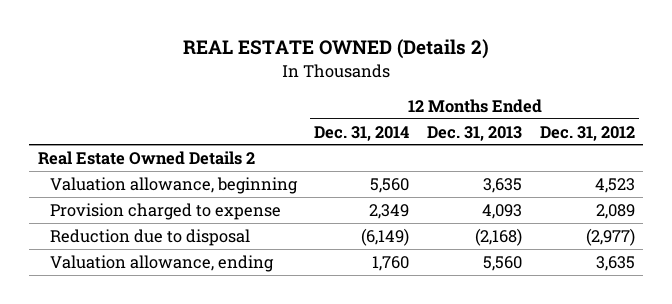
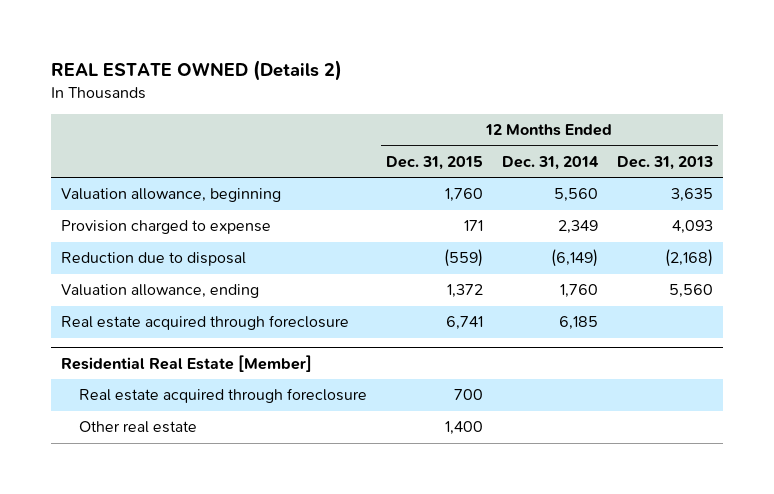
- | 12 Months Ended Dec. 31, 2014 | 12 Months Ended Dec. 31, 2013 | 12 Months Ended Dec. 31, 2012
+ | 12 Months Ended Dec. 31, 2015 | 12 Months Ended Dec. 31, 2014 | 12 Months Ended Dec. 31, 2013
- Real Estate Owned Details 2
+ Real estate acquired through foreclosure | 6,741 | 6,185 |
+ Residential Real Estate [Member]
+ Real estate acquired through foreclosure | 700 | |
+ Other real estate | 1,400 | |

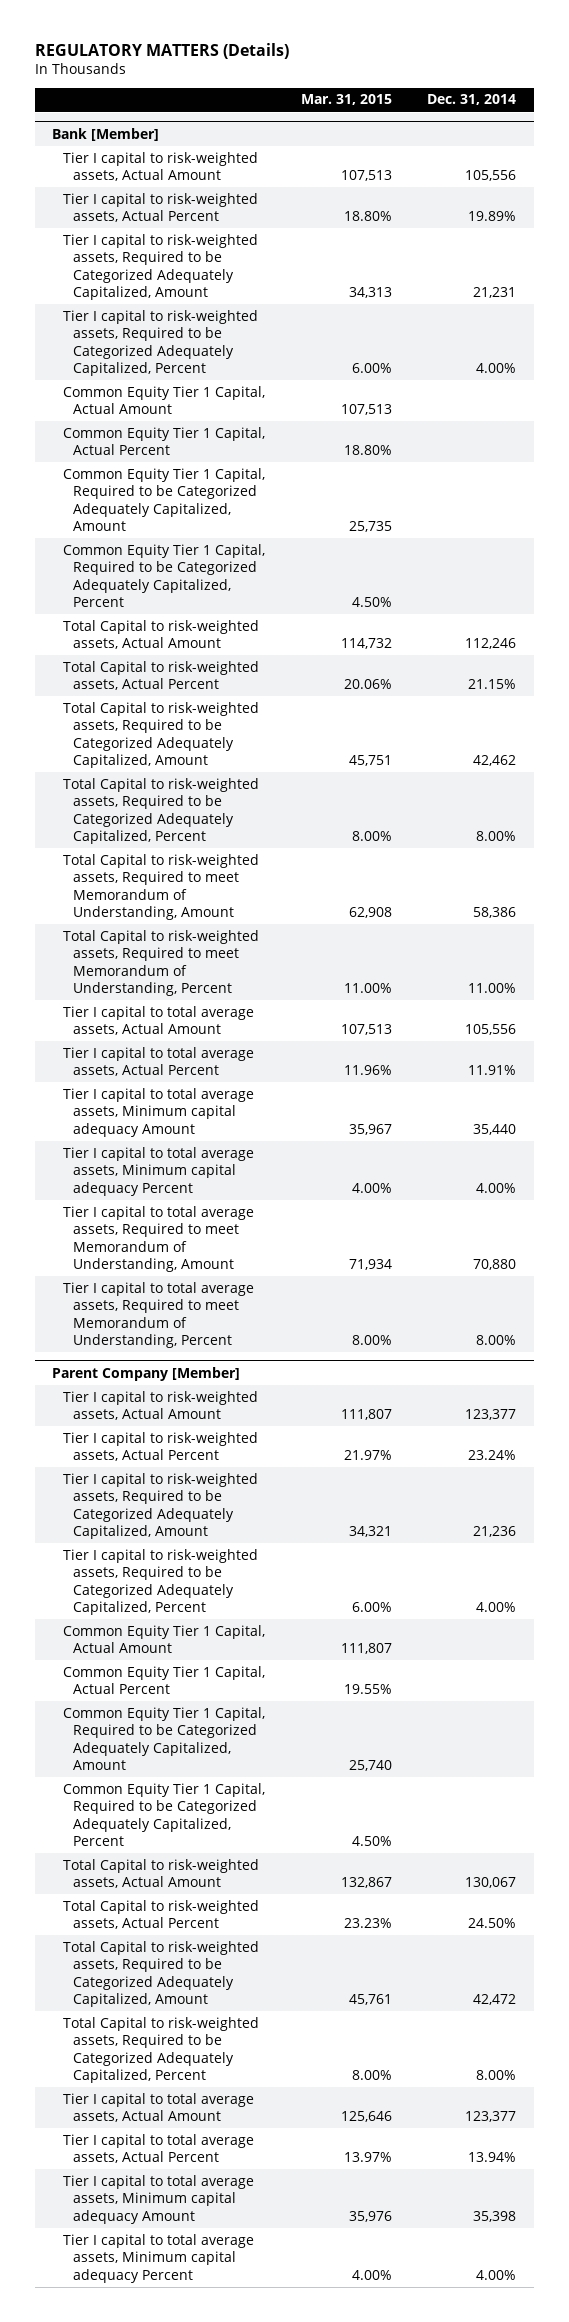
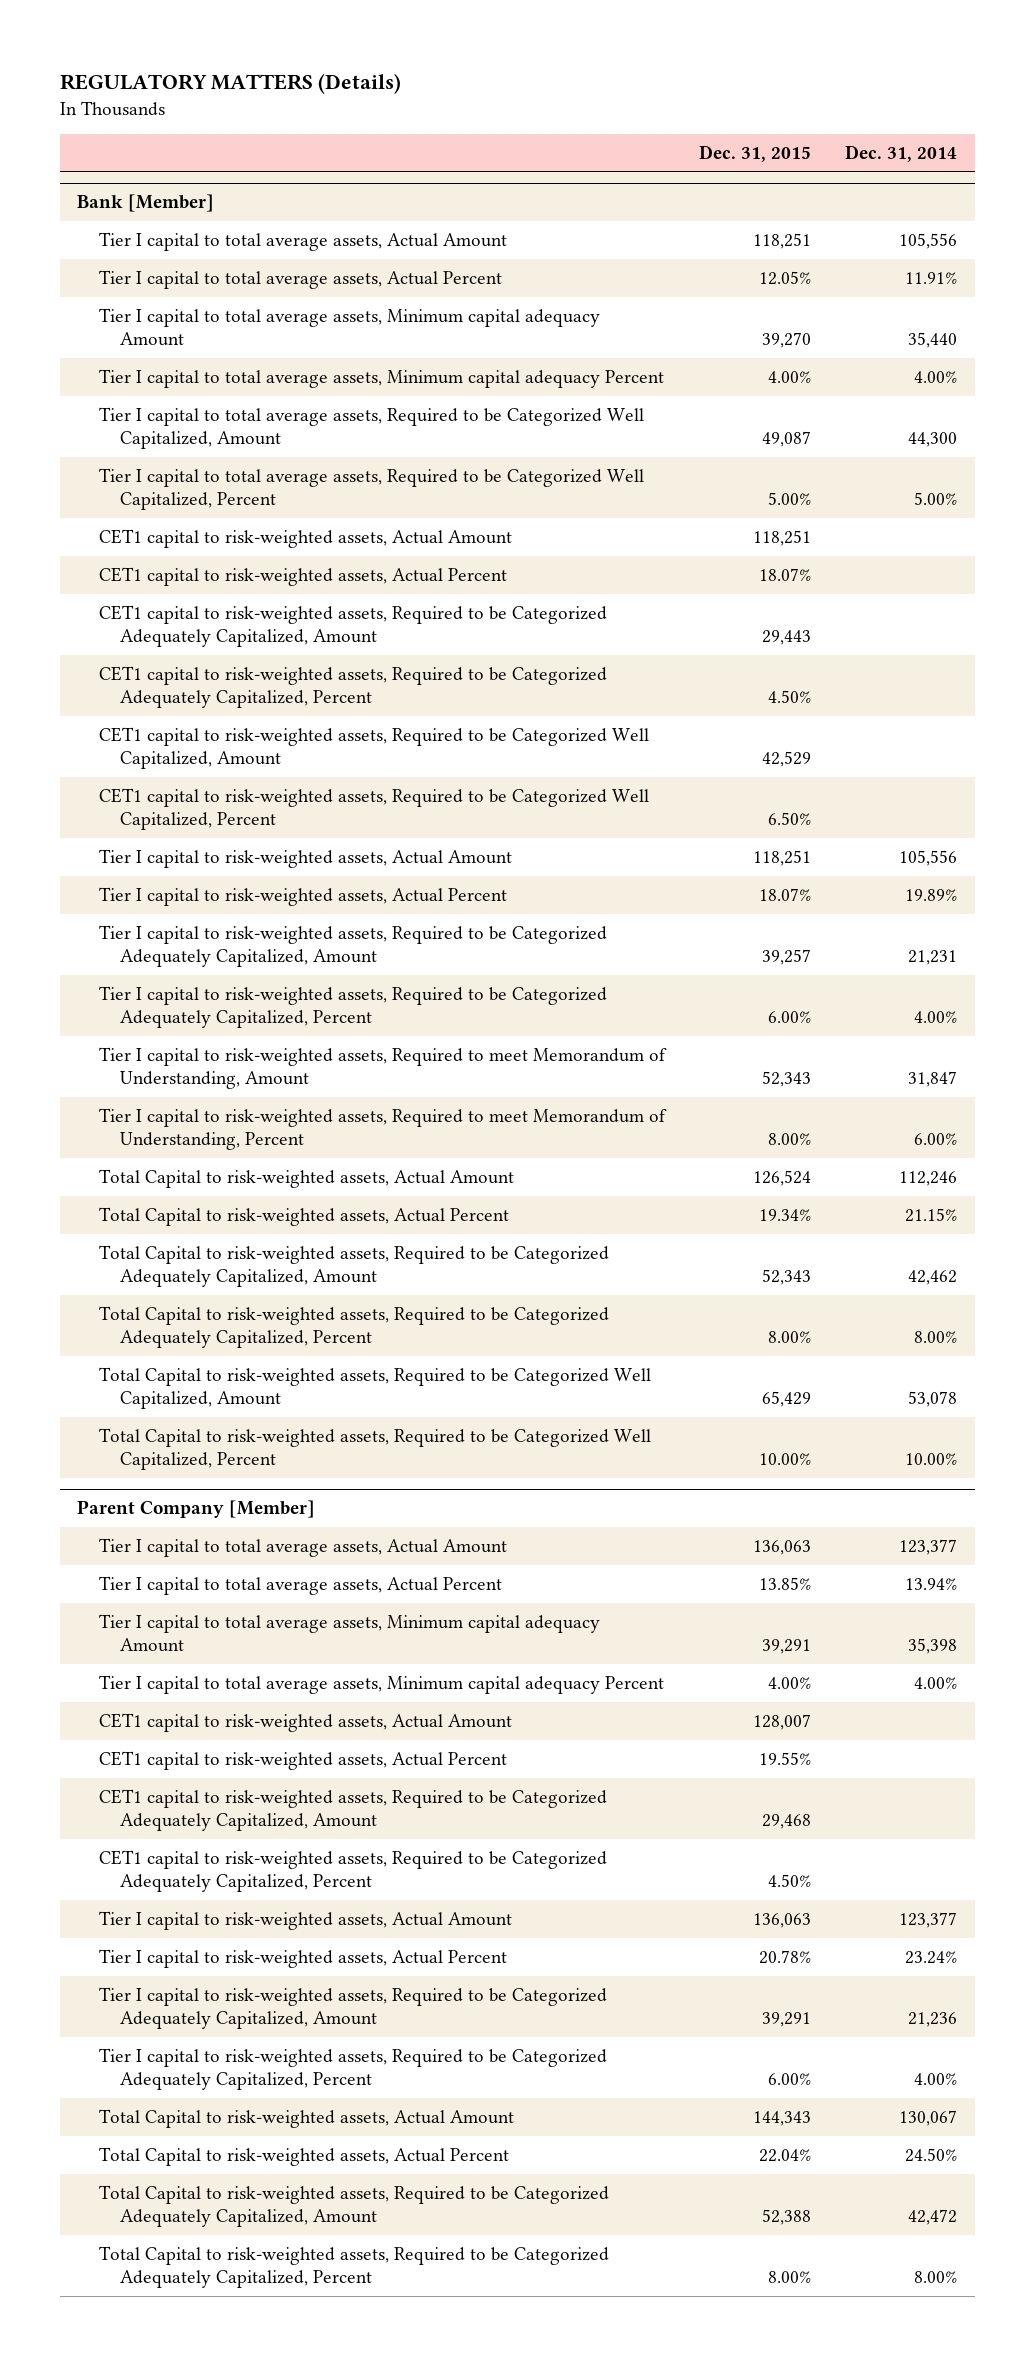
- | Mar. 31, 2015 | Dec. 31, 2014
+ | Dec. 31, 2015 | Dec. 31, 2014
@ Bank [Member]
moved up: Tier I capital to total average assets, Actual Amount | 118,251 | 105,556
moved up: Tier I capital to total average assets, Actual Percent | 12.05% | 11.91%
moved up: Tier I capital to total average assets, Minimum capital adequacy Amount | 39,270 | 35,440
moved up: Tier I capital to total average assets, Minimum capital adequacy Percent | 4.00% | 4.00%
+ Tier I capital to total average assets, Required to be Categorized Well Capitalized, Amount | 49,087 | 44,300
+ Tier I capital to total average assets, Required to be Categorized Well Capitalized, Percent | 5.00% | 5.00%
+ CET1 capital to risk-weighted assets, Actual Amount | 118,251 |
+ CET1 capital to risk-weighted assets, Actual Percent | 18.07% |
+ CET1 capital to risk-weighted assets, Required to be Categorized Adequately Capitalized, Amount | 29,443 |
+ CET1 capital to risk-weighted assets, Required to be Categorized Adequately Capitalized, Percent | 4.50% |
+ CET1 capital to risk-weighted assets, Required to be Categorized Well Capitalized, Amount | 42,529 |
+ CET1 capital to risk-weighted assets, Required to be Categorized Well Capitalized, Percent | 6.50% |
- Common Equity Tier 1 Capital, Actual Amount | 107,513 |
- Common Equity Tier 1 Capital, Actual Percent | 18.80% |
- Common Equity Tier 1 Capital, Required to be Categorized Adequately Capitalized, Amount | 25,735 |
- Common Equity Tier 1 Capital, Required to be Categorized Adequately Capitalized, Percent | 4.50% |
+ Tier I capital to risk-weighted assets, Required to meet Memorandum of Understanding, Amount | 52,343 | 31,847
+ Tier I capital to risk-weighted assets, Required to meet Memorandum of Understanding, Percent | 8.00% | 6.00%
- Total Capital to risk-weighted assets, Required to meet Memorandum of Understanding, Amount | 62,908 | 58,386
- Total Capital to risk-weighted assets, Required to meet Memorandum of Understanding, Percent | 11.00% | 11.00%
- Tier I capital to total average assets, Required to meet Memorandum of Understanding, Amount | 71,934 | 70,880
- Tier I capital to total average assets, Required to meet Memorandum of Understanding, Percent | 8.00% | 8.00%
+ Total Capital to risk-weighted assets, Required to be Categorized Well Capitalized, Amount | 65,429 | 53,078
+ Total Capital to risk-weighted assets, Required to be Categorized Well Capitalized, Percent | 10.00% | 10.00%
@ Parent Company [Member]
moved up: Tier I capital to total average assets, Actual Amount | 136,063 | 123,377
moved up: Tier I capital to total average assets, Actual Percent | 13.85% | 13.94%
moved up: Tier I capital to total average assets, Minimum capital adequacy Amount | 39,291 | 35,398
moved up: Tier I capital to total average assets, Minimum capital adequacy Percent | 4.00% | 4.00%
+ CET1 capital to risk-weighted assets, Actual Amount | 128,007 |
+ CET1 capital to risk-weighted assets, Actual Percent | 19.55% |
+ CET1 capital to risk-weighted assets, Required to be Categorized Adequately Capitalized, Amount | 29,468 |
+ CET1 capital to risk-weighted assets, Required to be Categorized Adequately Capitalized, Percent | 4.50% |
- Common Equity Tier 1 Capital, Actual Amount | 111,807 |
- Common Equity Tier 1 Capital, Actual Percent | 19.55% |
- Common Equity Tier 1 Capital, Required to be Categorized Adequately Capitalized, Amount | 25,740 |
- Common Equity Tier 1 Capital, Required to be Categorized Adequately Capitalized, Percent | 4.50% |

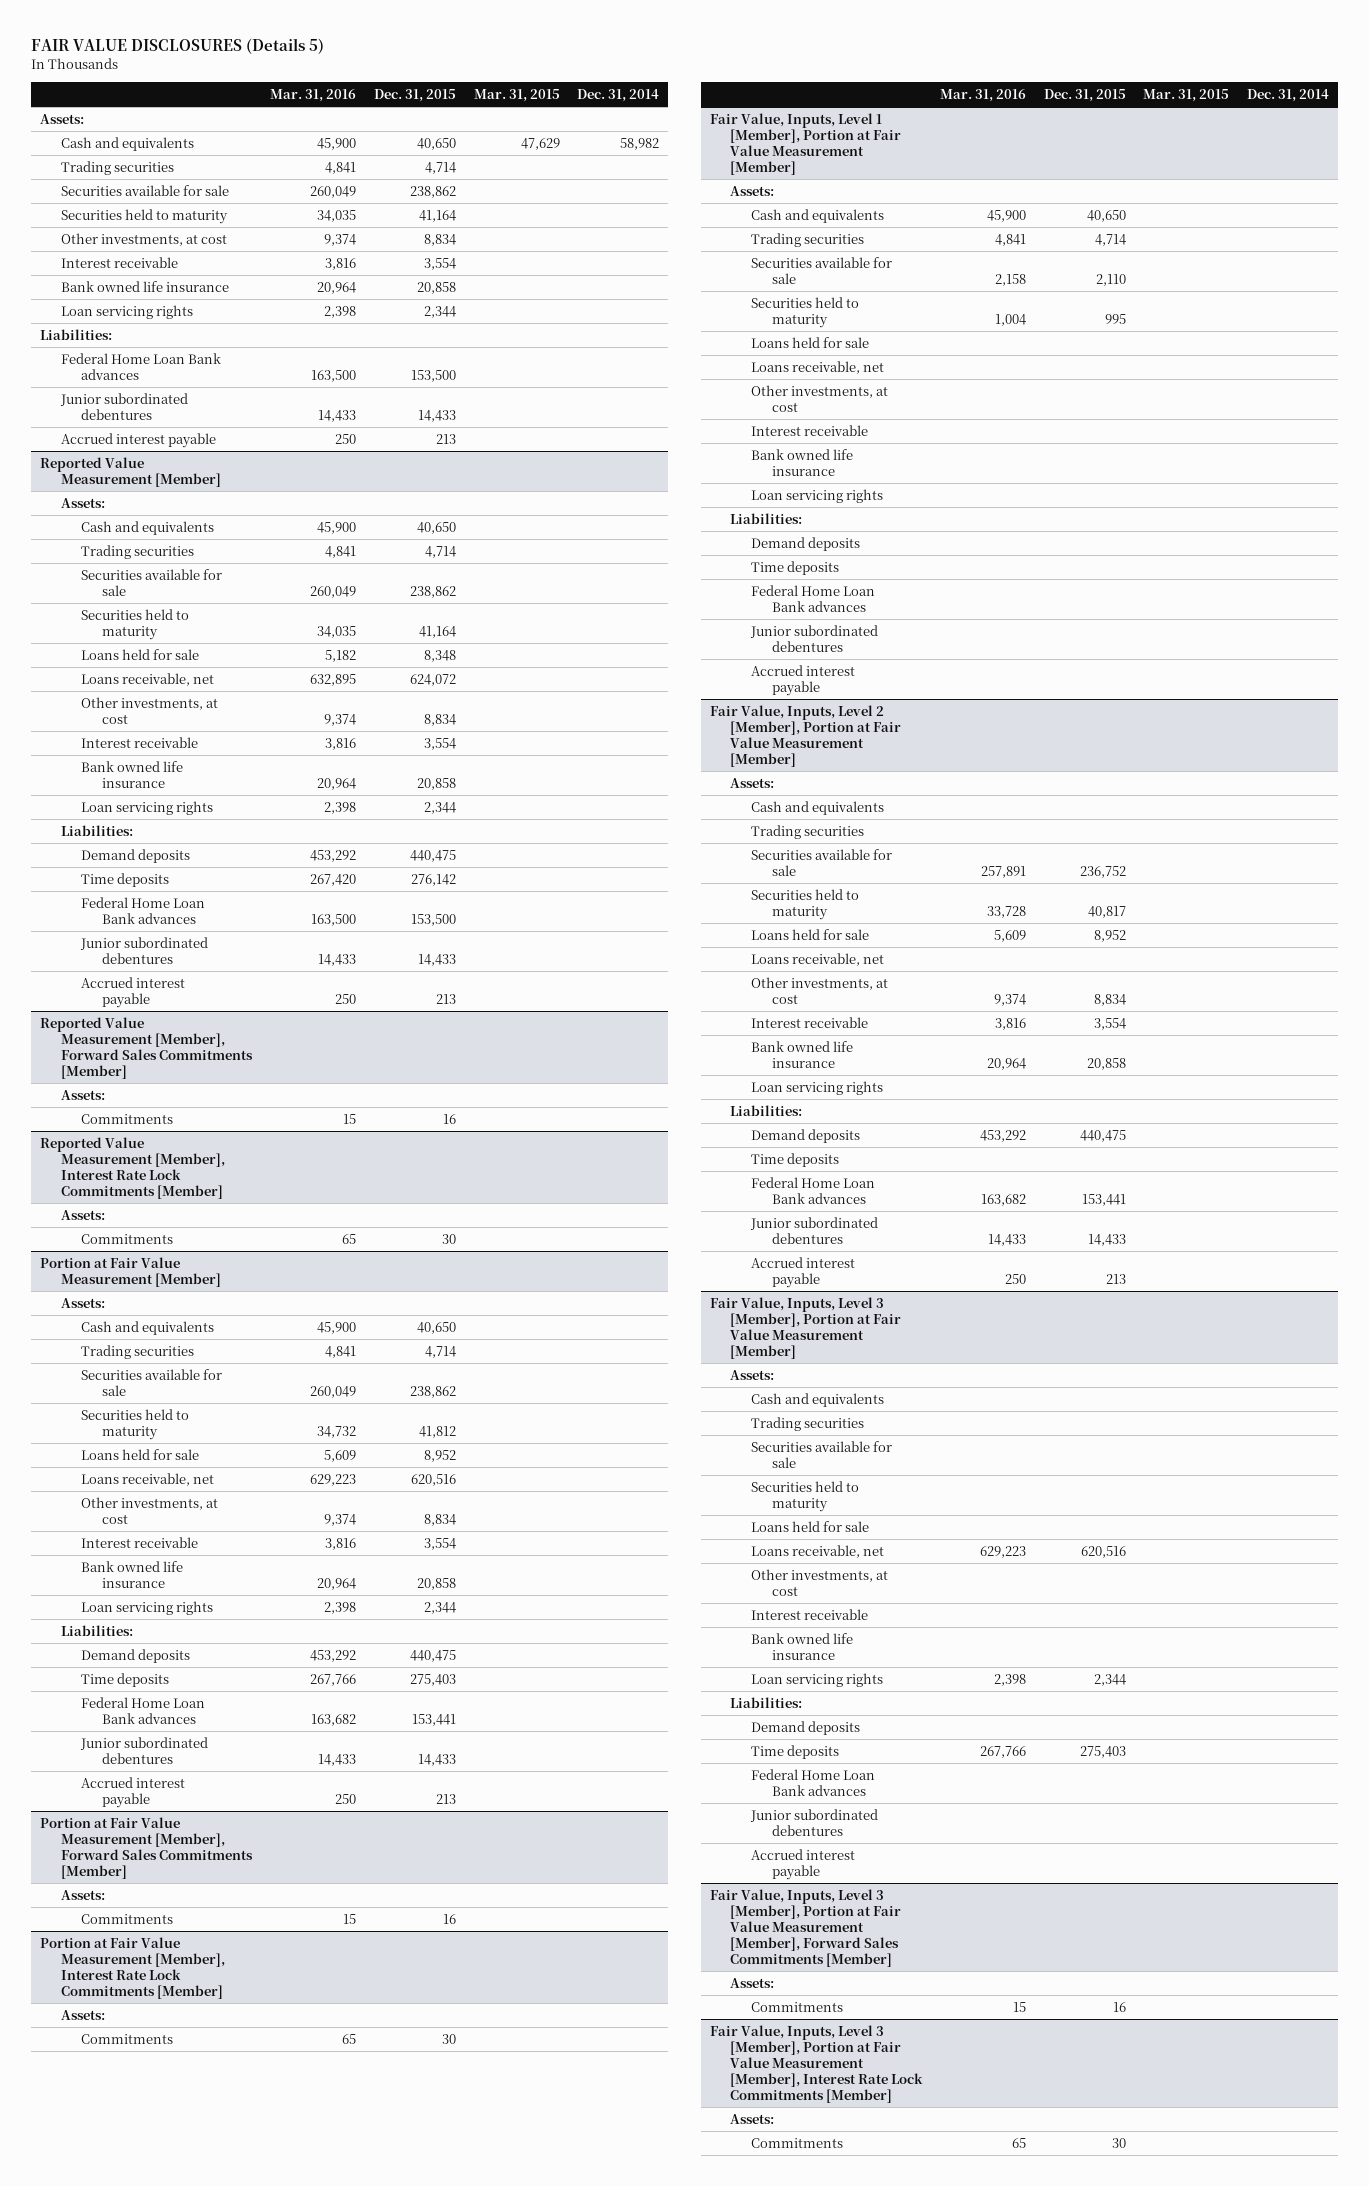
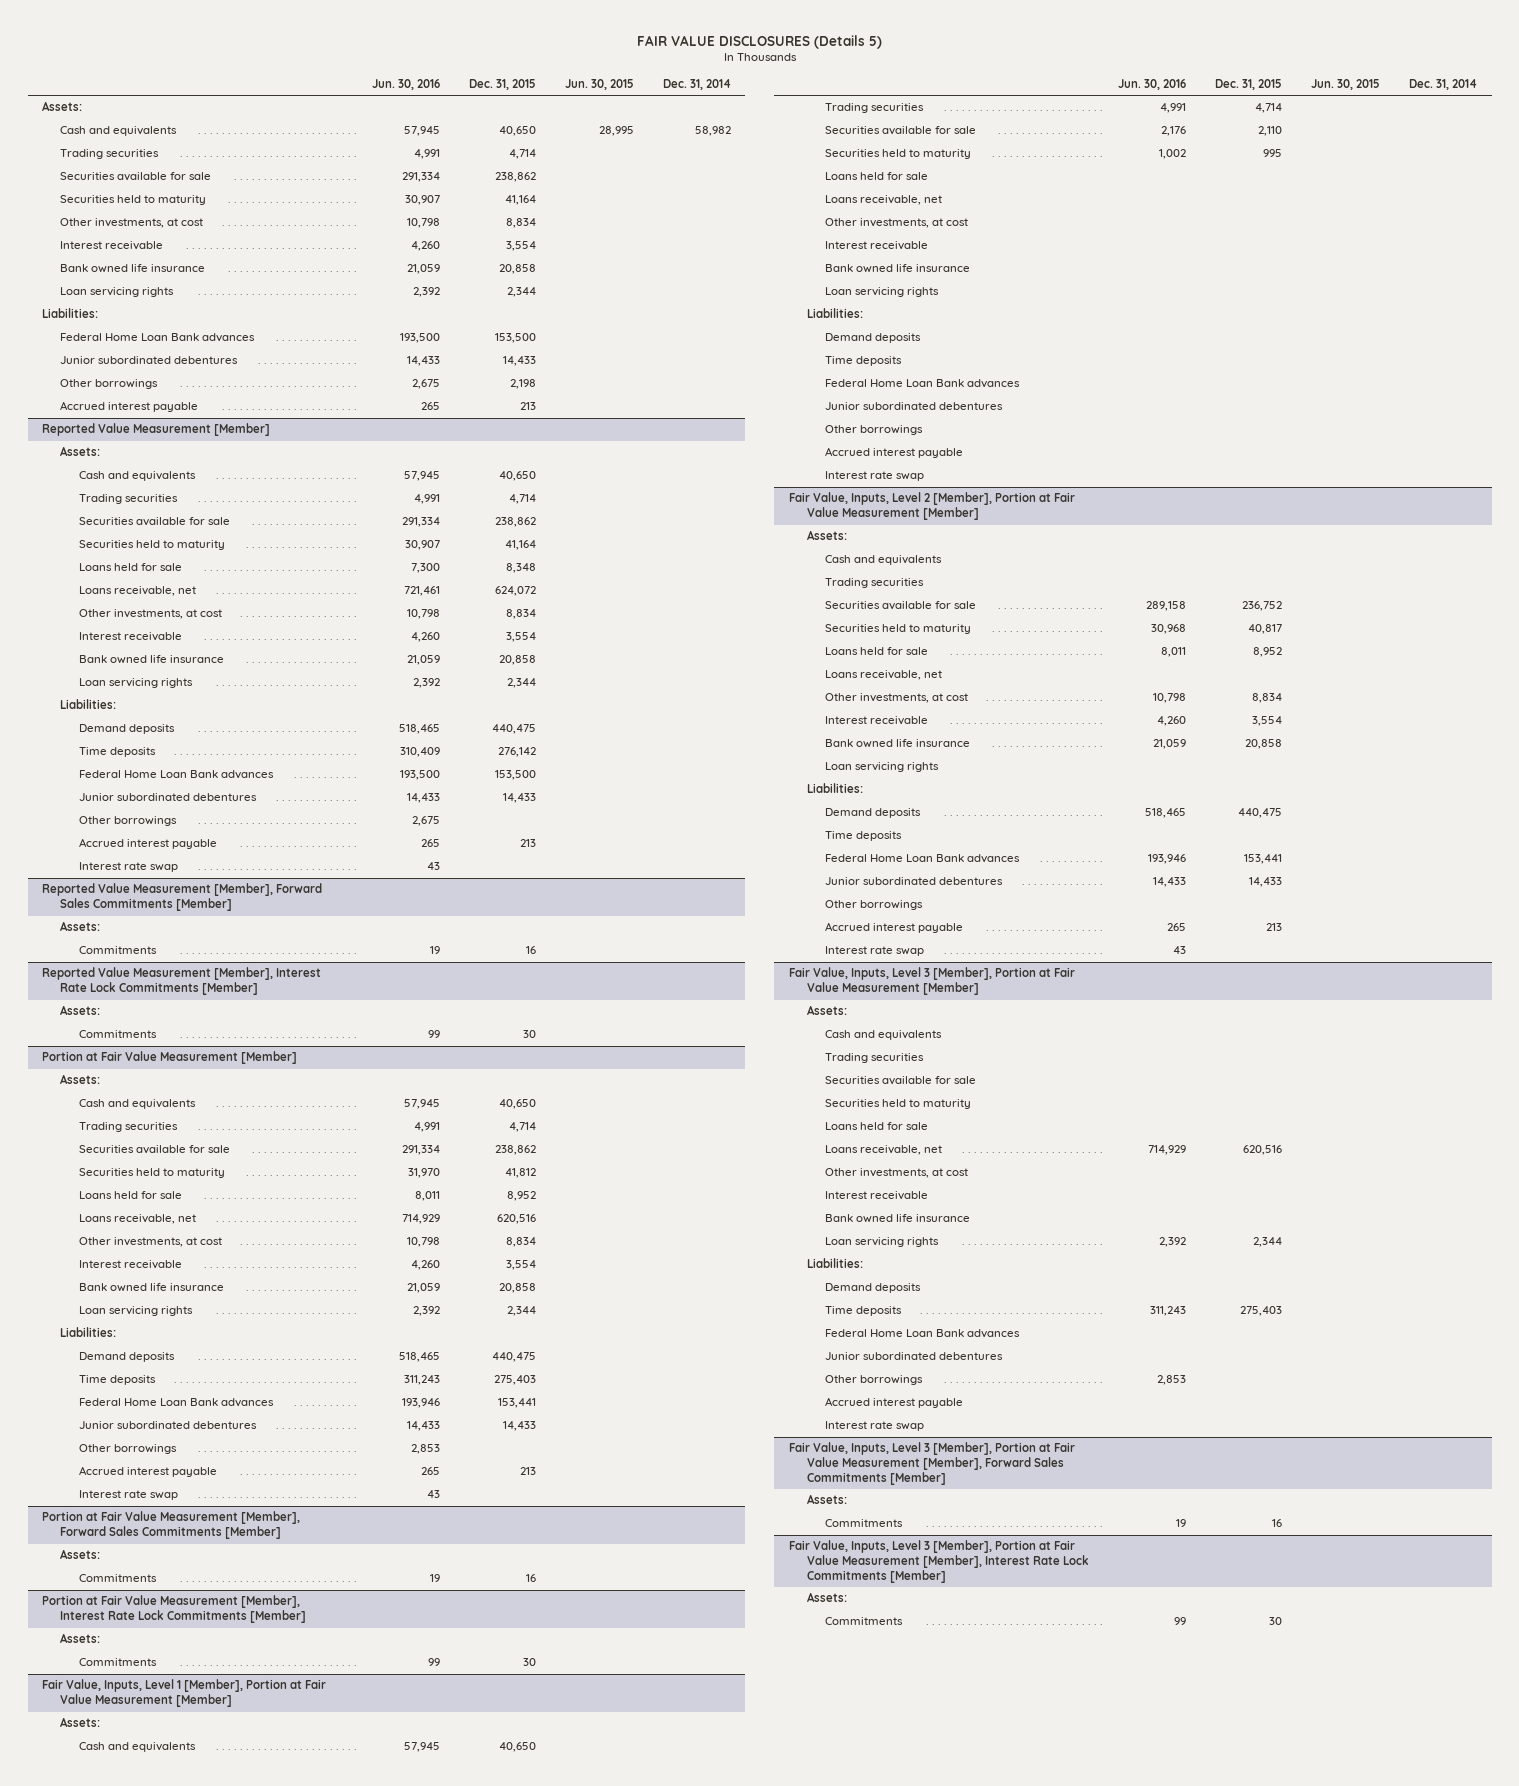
- | Mar. 31, 2016 | Dec. 31, 2015 | Mar. 31, 2015 | Dec. 31, 2014
+ | Jun. 30, 2016 | Dec. 31, 2015 | Jun. 30, 2015 | Dec. 31, 2014
+ Other borrowings | 2,675 | 2,198 | |
@ Reported Value Measurement [Member]
+ Other borrowings | 2,675 | | |
+ Interest rate swap | 43 | | |
@ Portion at Fair Value Measurement [Member]
+ Other borrowings | 2,853 | | |
+ Interest rate swap | 43 | | |
@ Fair Value, Inputs, Level 1 [Member], Portion at Fair Value Measurement [Member]
+ Other borrowings
+ Interest rate swap
@ Fair Value, Inputs, Level 2 [Member], Portion at Fair Value Measurement [Member]
+ Other borrowings
+ Interest rate swap | 43 | | |
@ Fair Value, Inputs, Level 3 [Member], Portion at Fair Value Measurement [Member]
+ Other borrowings | 2,853 | | |
+ Interest rate swap

